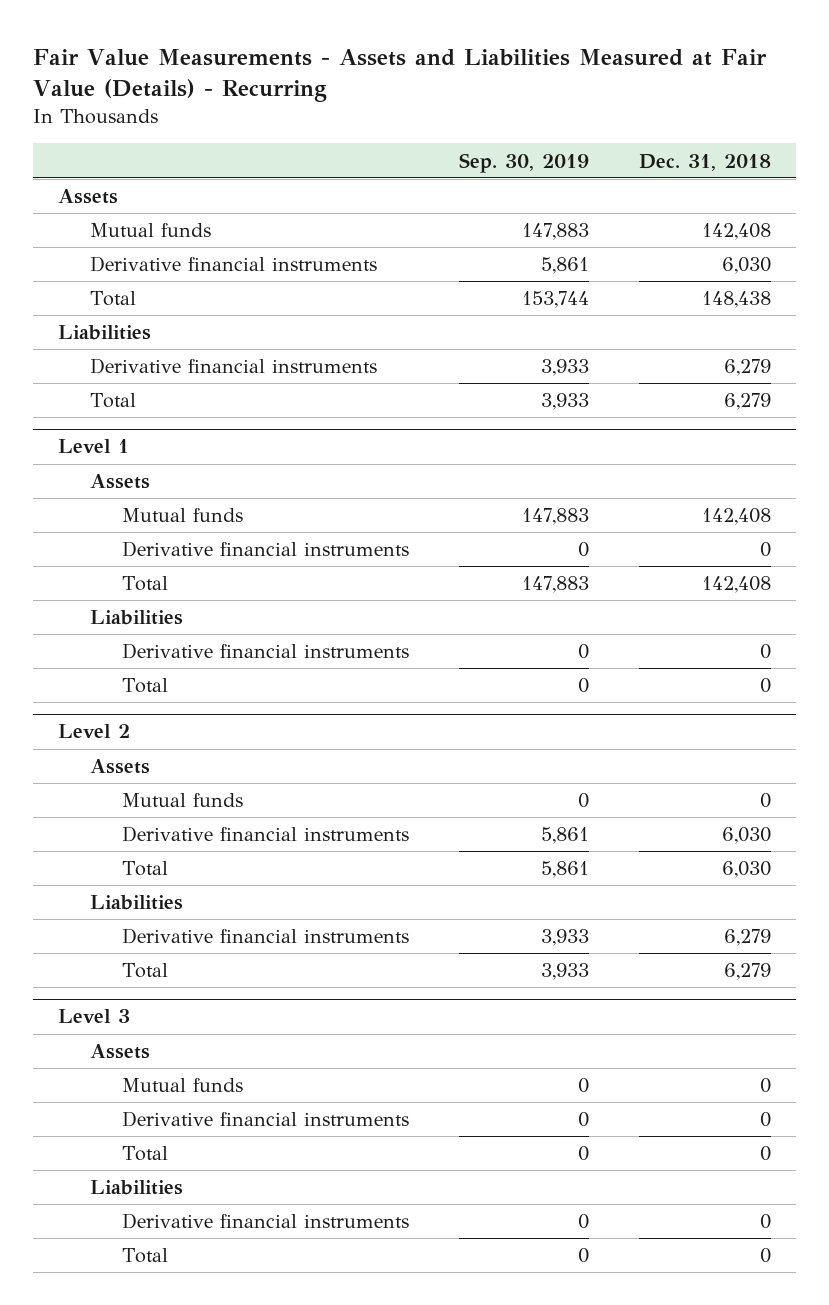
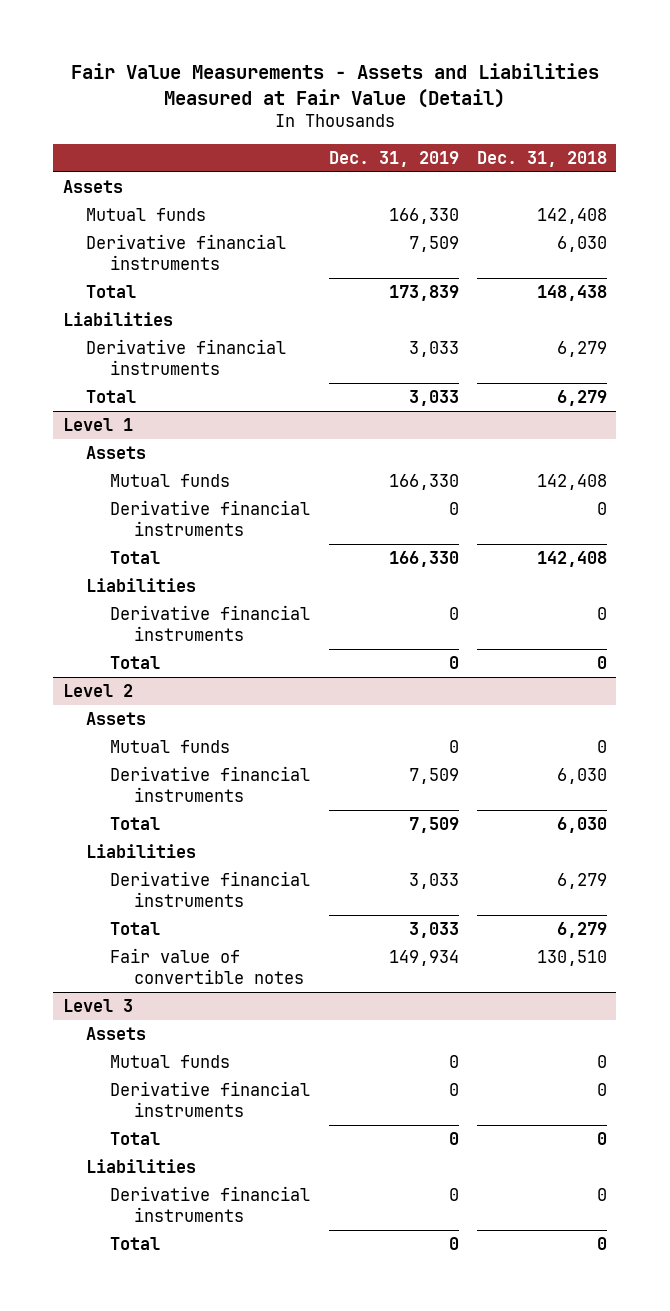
- Fair Value Measurements - Assets and Liabilities Measured at Fair Value (Details) - Recurring
+ Fair Value Measurements - Assets and Liabilities Measured at Fair Value (Detail)
- | Sep. 30, 2019 | Dec. 31, 2018
+ | Dec. 31, 2019 | Dec. 31, 2018
@ Level 2
+ Fair value of convertible notes | 149,934 | 130,510

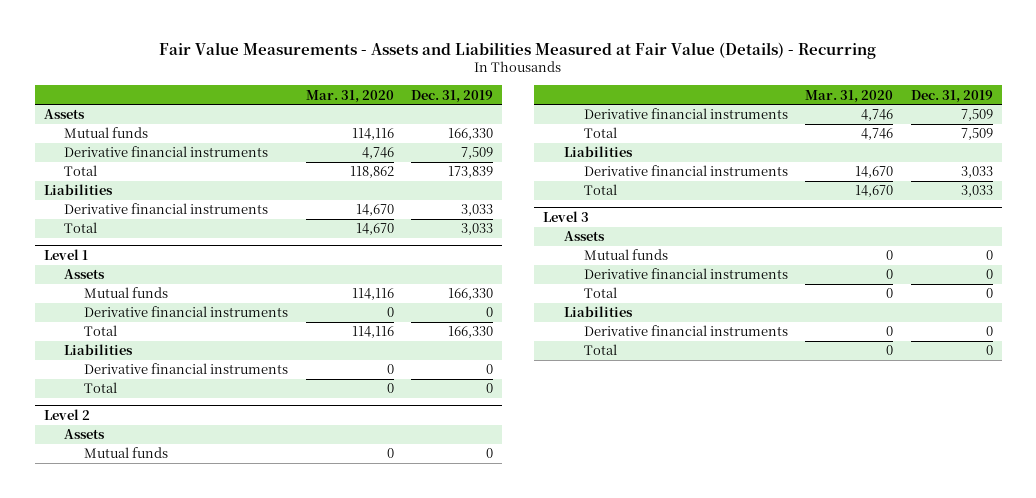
- Fair Value Measurements - Assets and Liabilities Measured at Fair Value (Detail)
+ Fair Value Measurements - Assets and Liabilities Measured at Fair Value (Details) - Recurring
- | Dec. 31, 2019 | Dec. 31, 2018
+ | Mar. 31, 2020 | Dec. 31, 2019
@ Level 2
- Fair value of convertible notes | 149,934 | 130,510

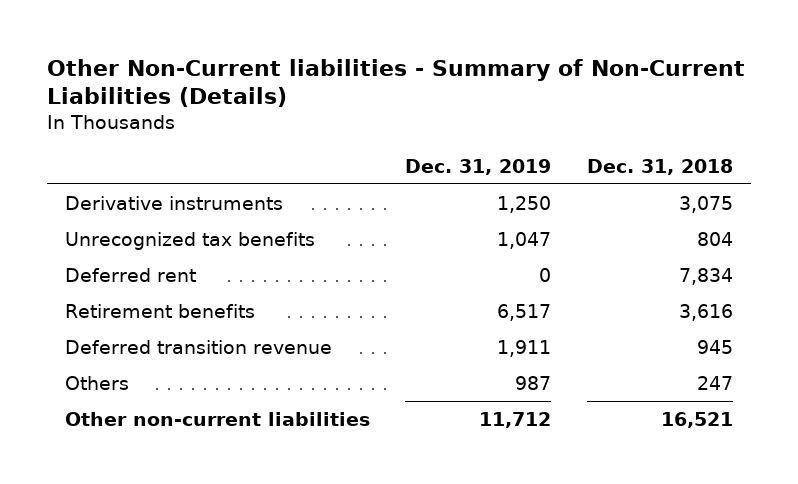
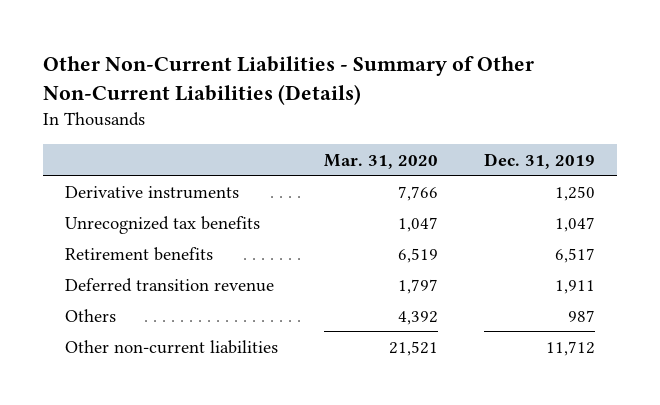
- Other Non-Current liabilities - Summary of Non-Current Liabilities (Details)
+ Other Non-Current Liabilities - Summary of Other Non-Current Liabilities (Details)
- | Dec. 31, 2019 | Dec. 31, 2018
+ | Mar. 31, 2020 | Dec. 31, 2019
- Deferred rent | 0 | 7,834

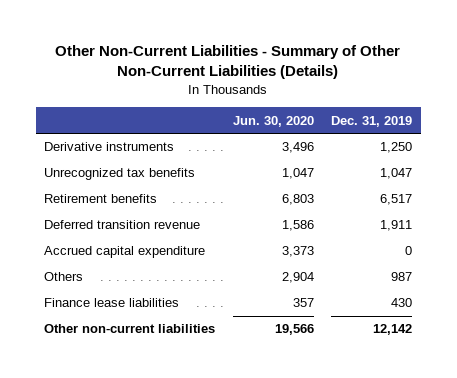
- | Mar. 31, 2020 | Dec. 31, 2019
+ | Jun. 30, 2020 | Dec. 31, 2019
+ Accrued capital expenditure | 3,373 | 0
- Other non-current liabilities | 21,521 | 11,712
+ Finance lease liabilities | 357 | 430
+ Other non-current liabilities | 19,566 | 12,142

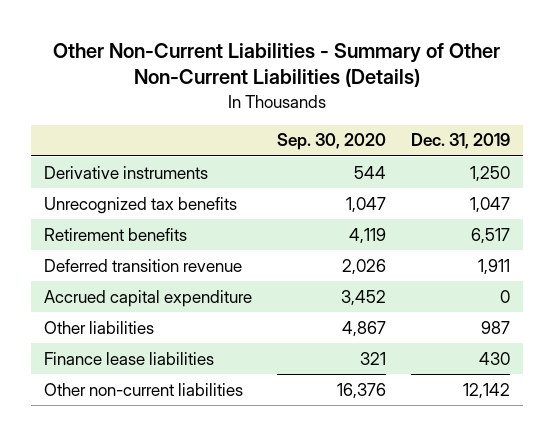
- | Jun. 30, 2020 | Dec. 31, 2019
+ | Sep. 30, 2020 | Dec. 31, 2019
- Others | 2,904 | 987
+ Other liabilities | 4,867 | 987

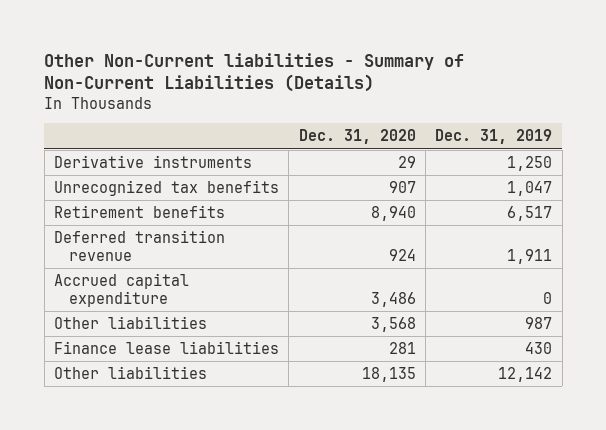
- Other Non-Current Liabilities - Summary of Other Non-Current Liabilities (Details)
+ Other Non-Current liabilities - Summary of Non-Current Liabilities (Details)
- | Sep. 30, 2020 | Dec. 31, 2019
+ | Dec. 31, 2020 | Dec. 31, 2019
- Other non-current liabilities | 16,376 | 12,142
+ Other liabilities | 18,135 | 12,142

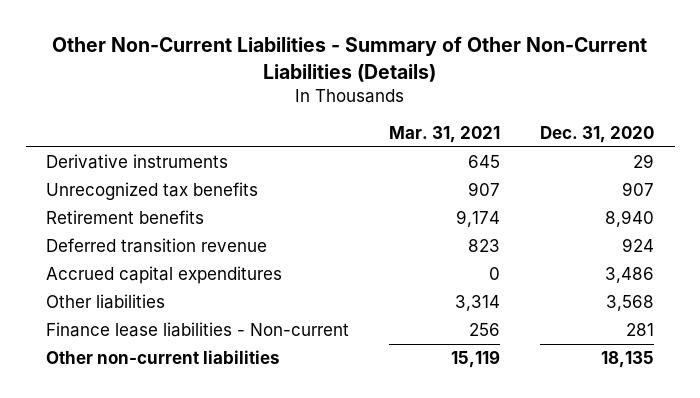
- Other Non-Current liabilities - Summary of Non-Current Liabilities (Details)
+ Other Non-Current Liabilities - Summary of Other Non-Current Liabilities (Details)
- | Dec. 31, 2020 | Dec. 31, 2019
+ | Mar. 31, 2021 | Dec. 31, 2020
- Accrued capital expenditure | 3,486 | 0
+ Accrued capital expenditures | 0 | 3,486
- Finance lease liabilities | 281 | 430
- Other liabilities | 18,135 | 12,142
+ Finance lease liabilities - Non-current | 256 | 281
+ Other non-current liabilities | 15,119 | 18,135

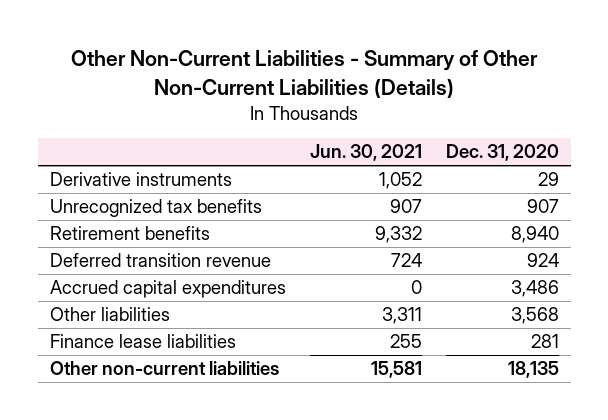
- | Mar. 31, 2021 | Dec. 31, 2020
+ | Jun. 30, 2021 | Dec. 31, 2020
- Finance lease liabilities - Non-current | 256 | 281
+ Finance lease liabilities | 255 | 281

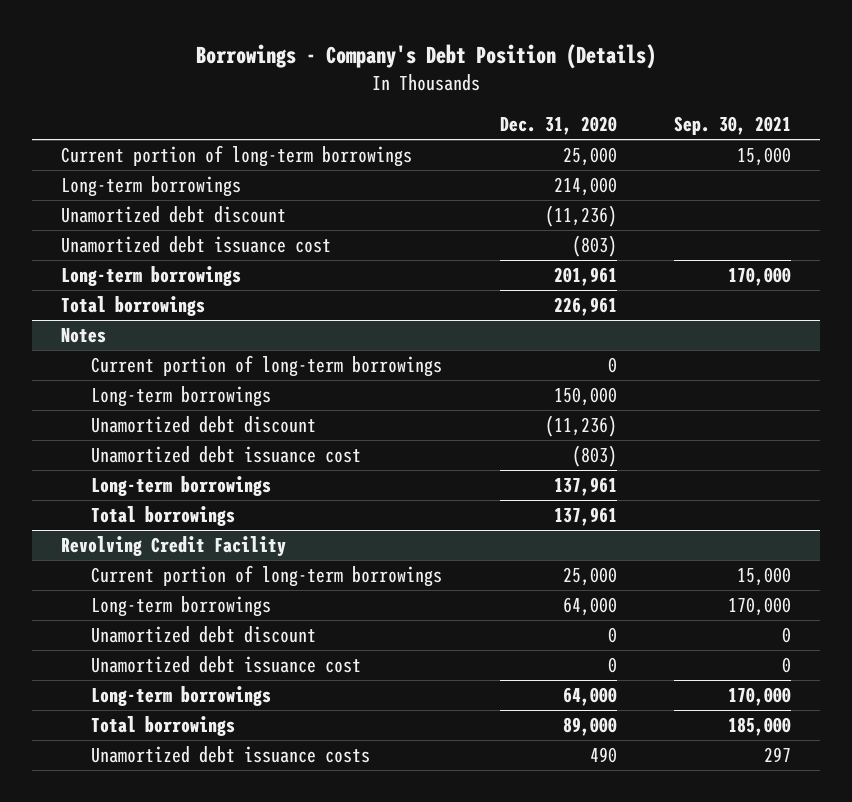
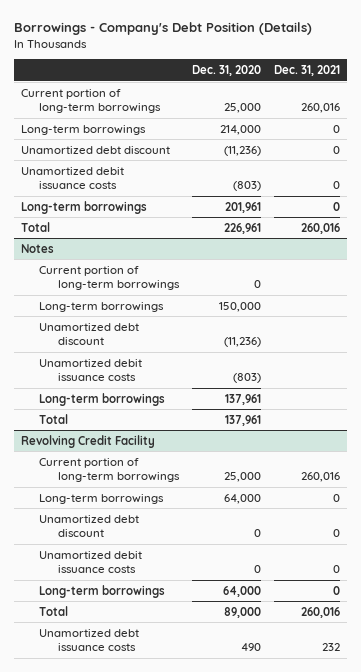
- | Dec. 31, 2020 | Sep. 30, 2021
+ | Dec. 31, 2020 | Dec. 31, 2021
- Unamortized debt issuance cost | (803) |
+ Unamortized debit issuance costs | (803) | 0
- Total borrowings | 226,961 |
+ Total | 226,961 | 260,016
@ Notes
- Unamortized debt issuance cost | (803) |
+ Unamortized debit issuance costs | (803) |
- Total borrowings | 137,961 |
+ Total | 137,961 |
@ Revolving Credit Facility
- Unamortized debt issuance cost | 0 | 0
+ Unamortized debit issuance costs | 0 | 0
- Total borrowings | 89,000 | 185,000
+ Total | 89,000 | 260,016

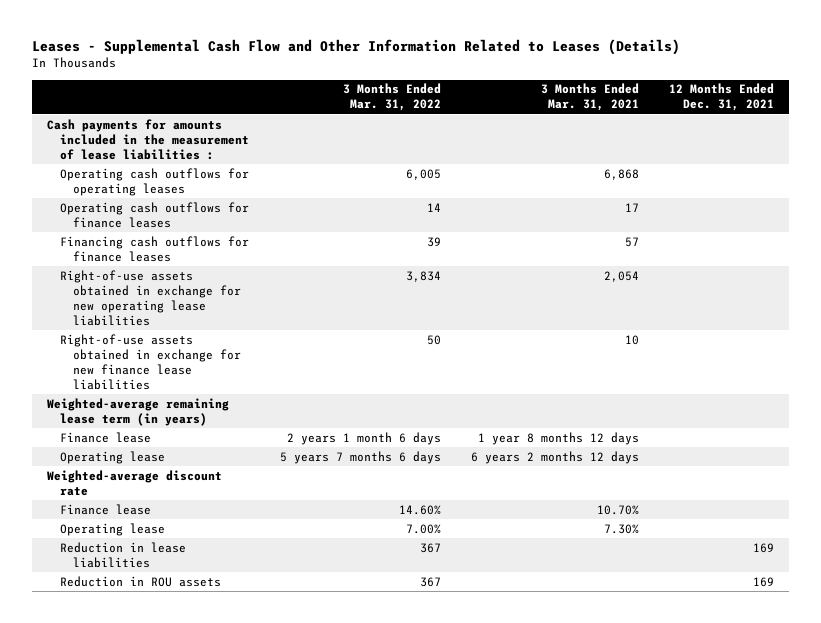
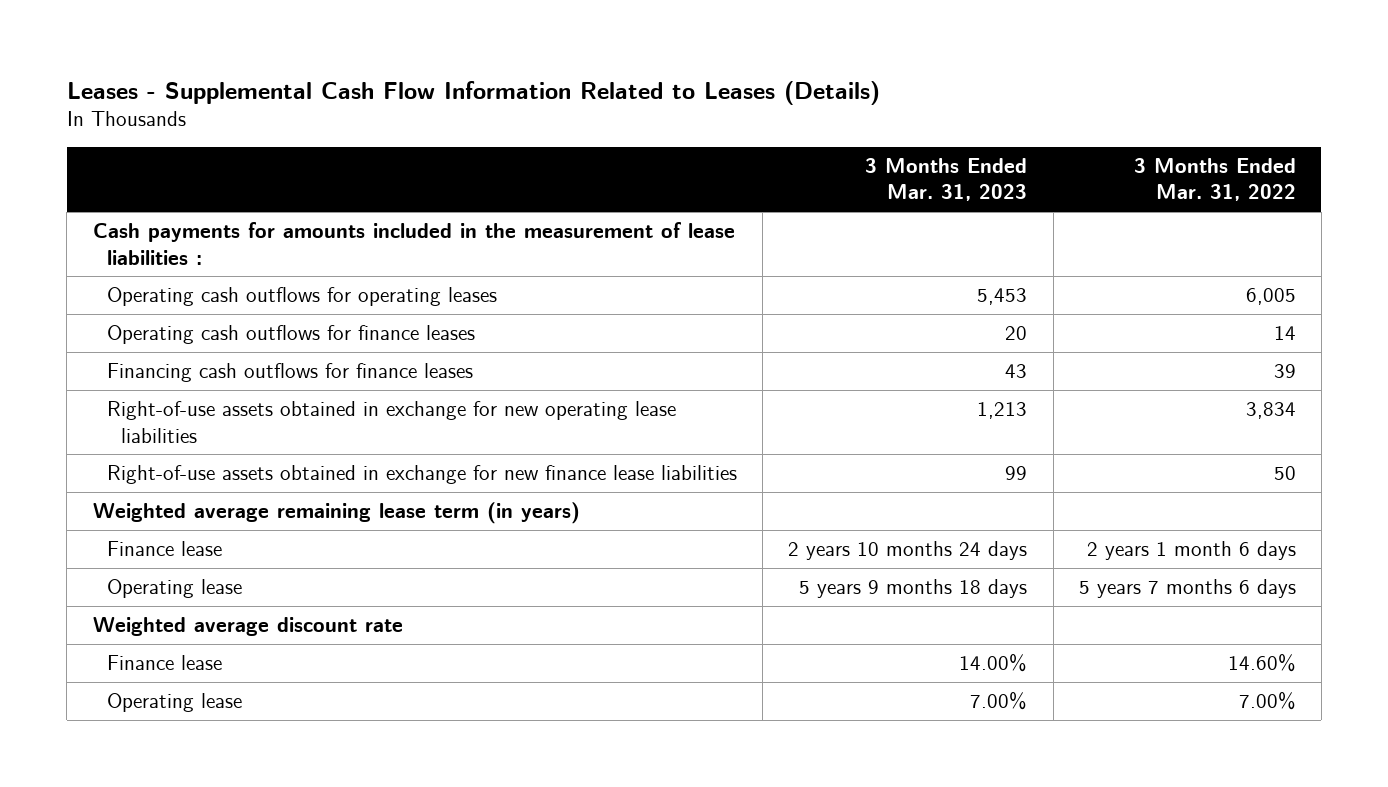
- Leases - Supplemental Cash Flow and Other Information Related to Leases (Details)
+ Leases - Supplemental Cash Flow Information Related to Leases (Details)
- | 3 Months Ended Mar. 31, 2022 | 3 Months Ended Mar. 31, 2021 | 12 Months Ended Dec. 31, 2021
+ | 3 Months Ended Mar. 31, 2023 | 3 Months Ended Mar. 31, 2022
- Weighted-average remaining lease term (in years)
+ Weighted average remaining lease term (in years)
- Weighted-average discount rate
+ Weighted average discount rate
- Reduction in lease liabilities | 367 | | 169
- Reduction in ROU assets | 367 | | 169

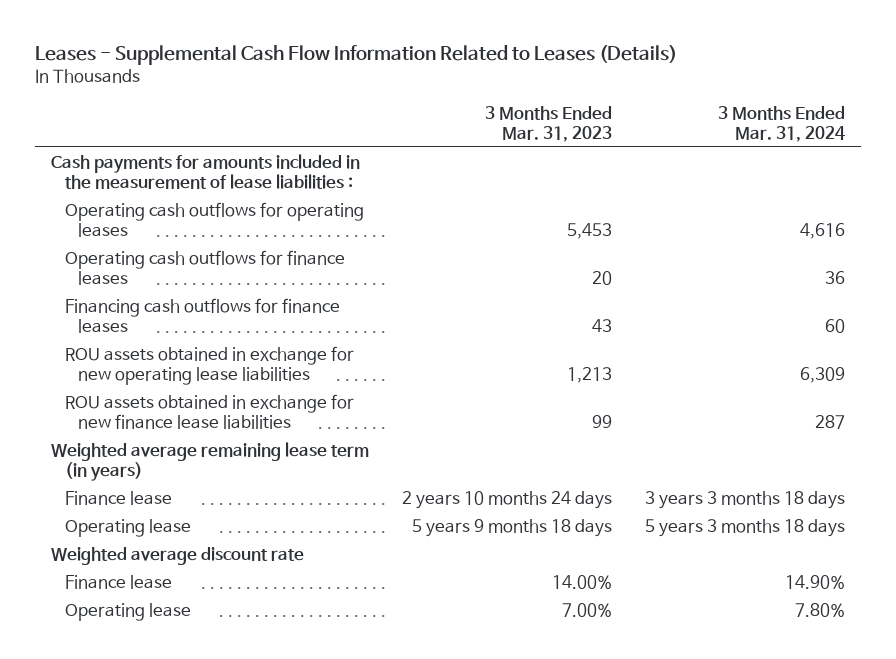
- | 3 Months Ended Mar. 31, 2023 | 3 Months Ended Mar. 31, 2022
+ | 3 Months Ended Mar. 31, 2023 | 3 Months Ended Mar. 31, 2024
- Right-of-use assets obtained in exchange for new operating lease liabilities | 1,213 | 3,834
- Right-of-use assets obtained in exchange for new finance lease liabilities | 99 | 50
+ ROU assets obtained in exchange for new operating lease liabilities | 1,213 | 6,309
+ ROU assets obtained in exchange for new finance lease liabilities | 99 | 287

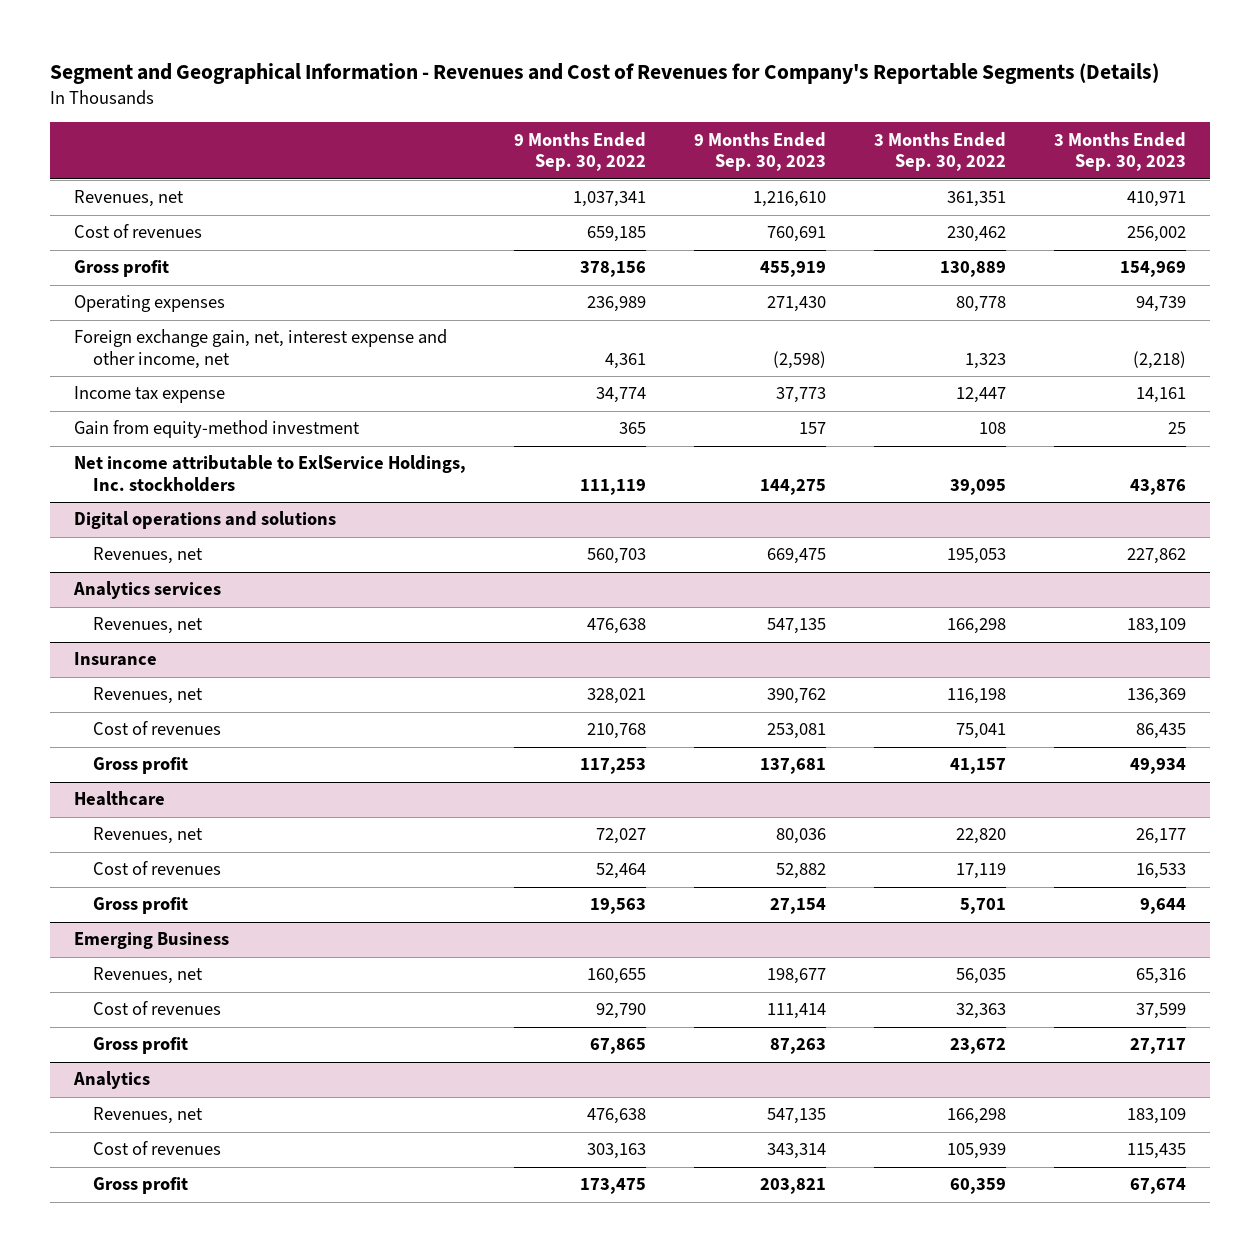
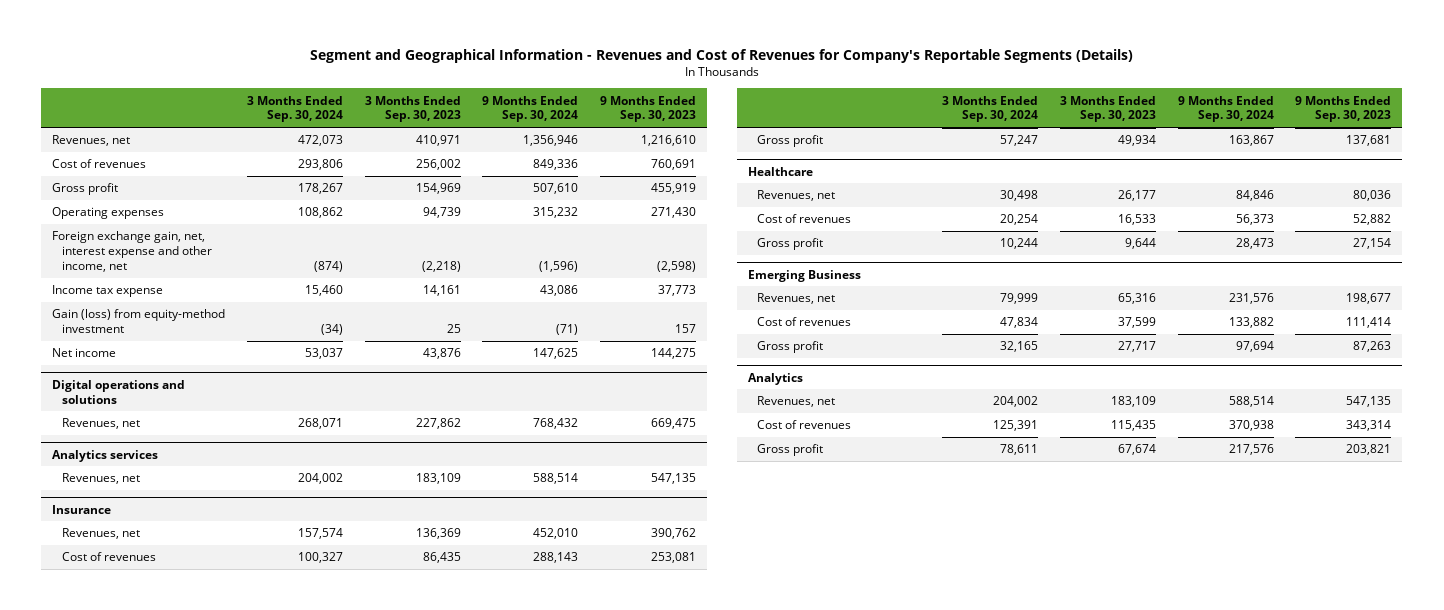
- | 9 Months Ended Sep. 30, 2022 | 9 Months Ended Sep. 30, 2023 | 3 Months Ended Sep. 30, 2022 | 3 Months Ended Sep. 30, 2023
+ | 3 Months Ended Sep. 30, 2024 | 3 Months Ended Sep. 30, 2023 | 9 Months Ended Sep. 30, 2024 | 9 Months Ended Sep. 30, 2023
- Gain from equity-method investment | 365 | 157 | 108 | 25
- Net income attributable to ExlService Holdings, Inc. stockholders | 111,119 | 144,275 | 39,095 | 43,876
+ Gain (loss) from equity-method investment | (34) | 25 | (71) | 157
+ Net income | 53,037 | 43,876 | 147,625 | 144,275

